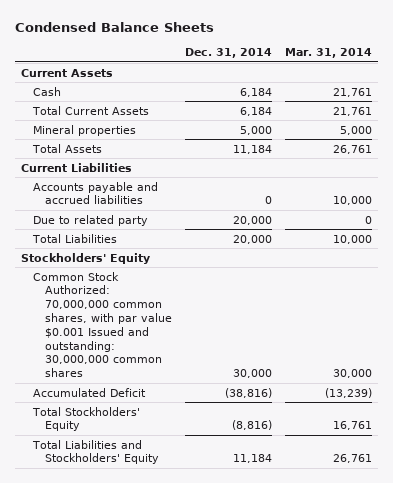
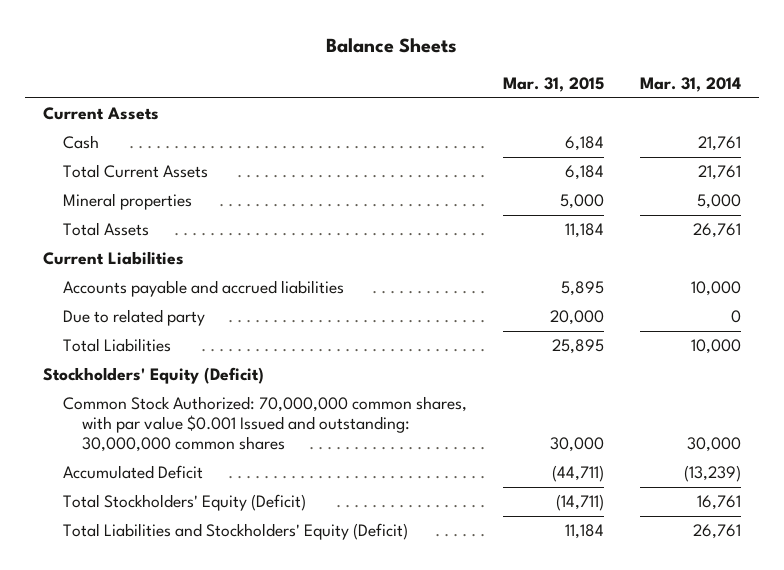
- Condensed Balance Sheets
+ Balance Sheets
- | Dec. 31, 2014 | Mar. 31, 2014
+ | Mar. 31, 2015 | Mar. 31, 2014
- Stockholders' Equity
+ Stockholders' Equity (Deficit)
- Total Stockholders' Equity | (8,816) | 16,761
- Total Liabilities and Stockholders' Equity | 11,184 | 26,761
+ Total Stockholders' Equity (Deficit) | (14,711) | 16,761
+ Total Liabilities and Stockholders' Equity (Deficit) | 11,184 | 26,761

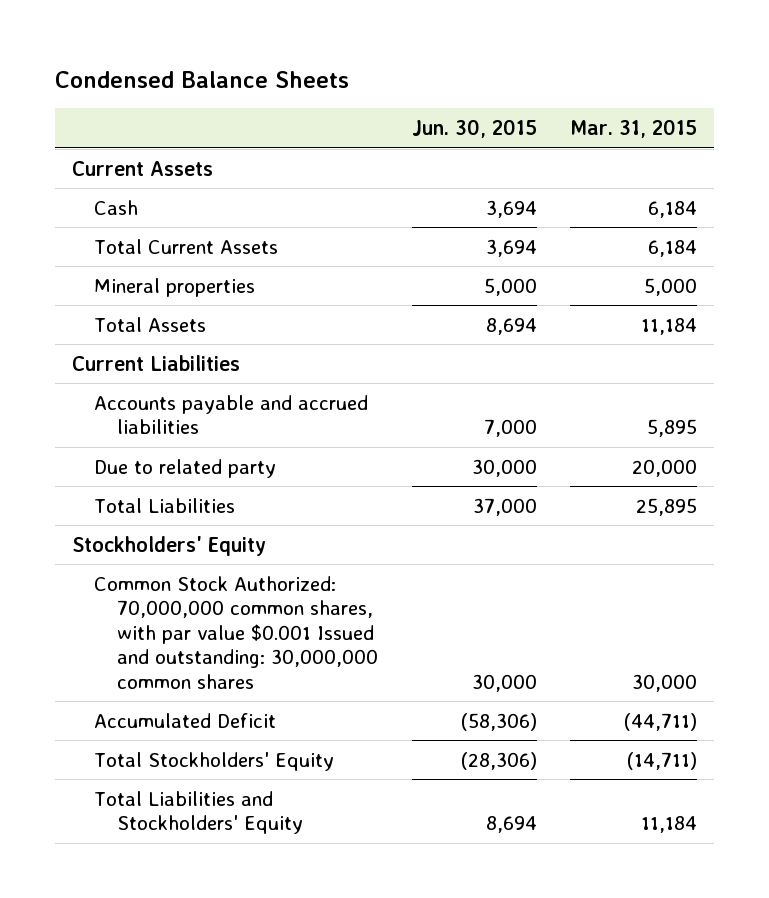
- Balance Sheets
+ Condensed Balance Sheets
- | Mar. 31, 2015 | Mar. 31, 2014
+ | Jun. 30, 2015 | Mar. 31, 2015
- Stockholders' Equity (Deficit)
+ Stockholders' Equity
- Total Stockholders' Equity (Deficit) | (14,711) | 16,761
- Total Liabilities and Stockholders' Equity (Deficit) | 11,184 | 26,761
+ Total Stockholders' Equity | (28,306) | (14,711)
+ Total Liabilities and Stockholders' Equity | 8,694 | 11,184

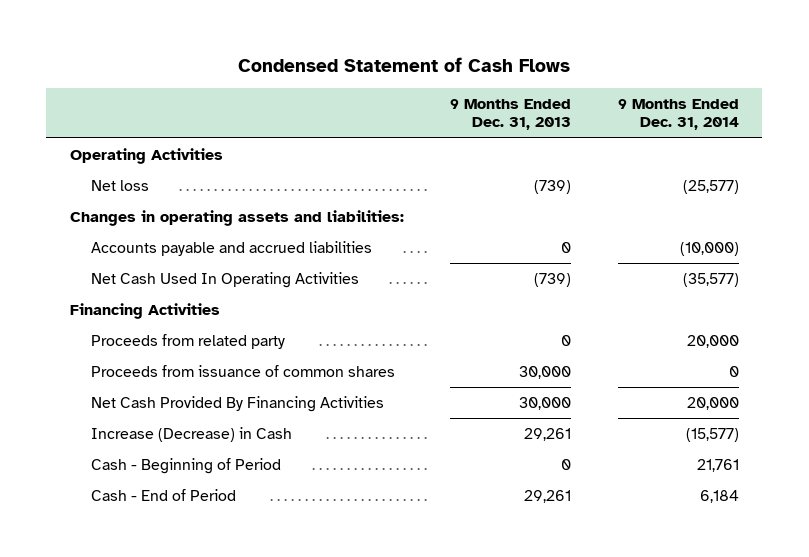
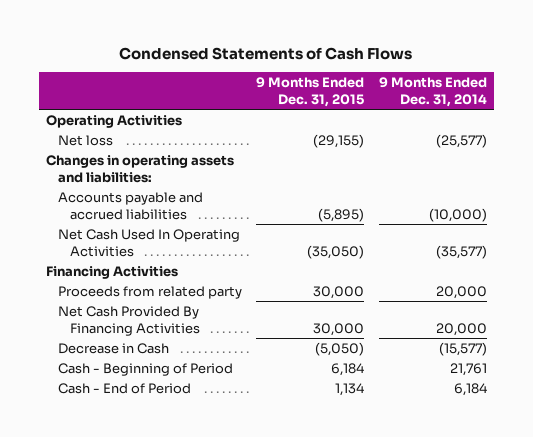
- Condensed Statement of Cash Flows
+ Condensed Statements of Cash Flows
- | 9 Months Ended Dec. 31, 2013 | 9 Months Ended Dec. 31, 2014
+ | 9 Months Ended Dec. 31, 2015 | 9 Months Ended Dec. 31, 2014
- Proceeds from issuance of common shares | 30,000 | 0
- Increase (Decrease) in Cash | 29,261 | (15,577)
+ Decrease in Cash | (5,050) | (15,577)

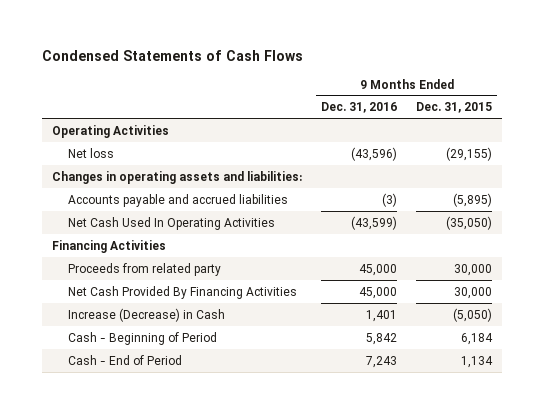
- | 9 Months Ended Dec. 31, 2015 | 9 Months Ended Dec. 31, 2014
+ | 9 Months Ended Dec. 31, 2016 | 9 Months Ended Dec. 31, 2015
- Decrease in Cash | (5,050) | (15,577)
+ Increase (Decrease) in Cash | 1,401 | (5,050)

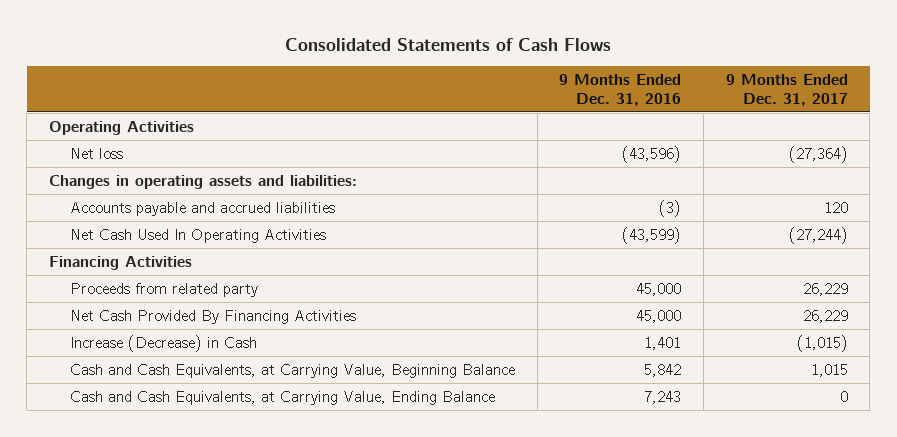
- Condensed Statements of Cash Flows
+ Consolidated Statements of Cash Flows
- | 9 Months Ended Dec. 31, 2016 | 9 Months Ended Dec. 31, 2015
+ | 9 Months Ended Dec. 31, 2016 | 9 Months Ended Dec. 31, 2017
- Cash - Beginning of Period | 5,842 | 6,184
- Cash - End of Period | 7,243 | 1,134
+ Cash and Cash Equivalents, at Carrying Value, Beginning Balance | 5,842 | 1,015
+ Cash and Cash Equivalents, at Carrying Value, Ending Balance | 7,243 | 0

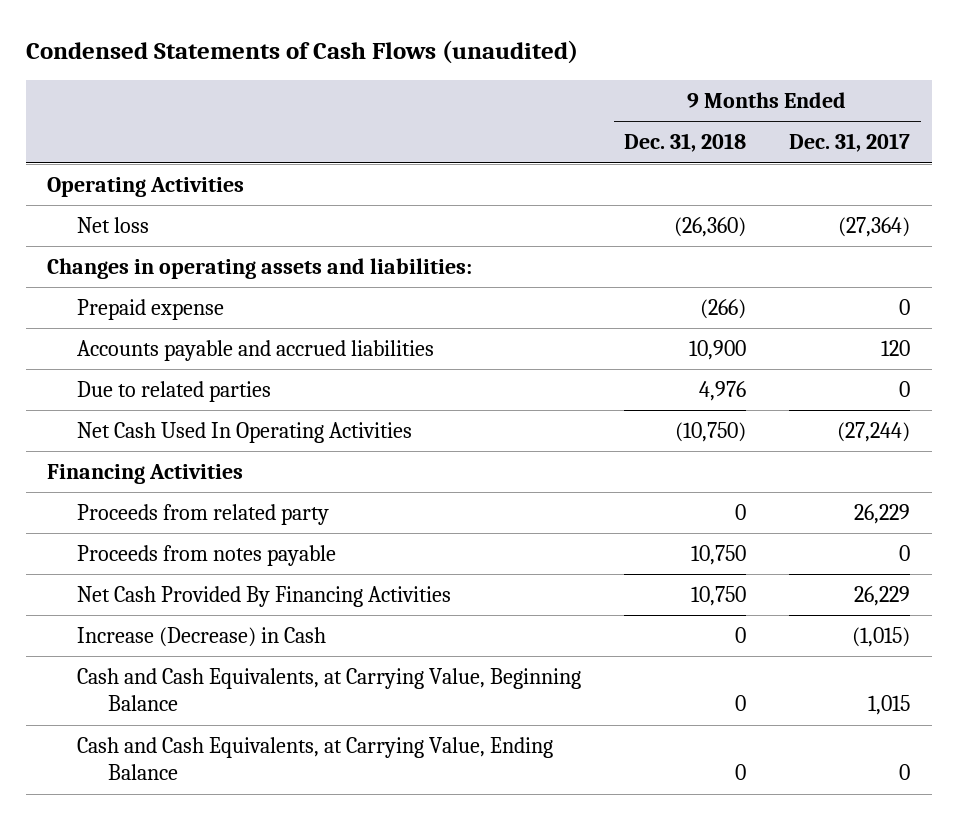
- Consolidated Statements of Cash Flows
+ Condensed Statements of Cash Flows (unaudited)
- | 9 Months Ended Dec. 31, 2016 | 9 Months Ended Dec. 31, 2017
+ | 9 Months Ended Dec. 31, 2018 | 9 Months Ended Dec. 31, 2017
+ Prepaid expense | (266) | 0
+ Due to related parties | 4,976 | 0
+ Proceeds from notes payable | 10,750 | 0

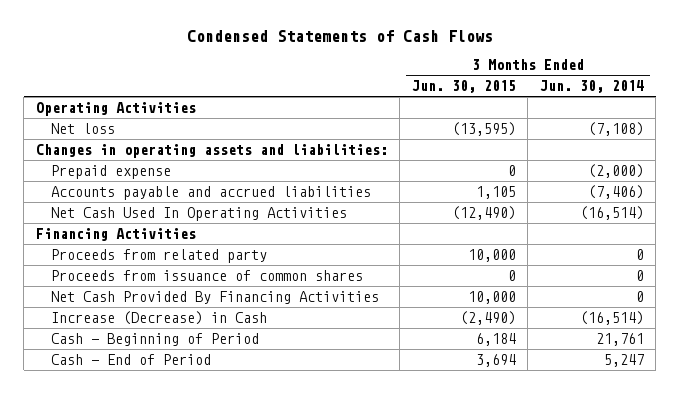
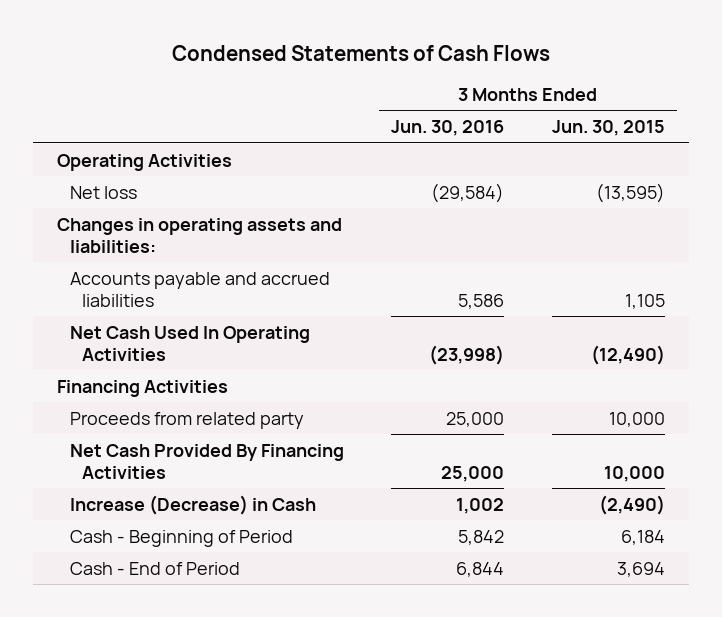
- | 3 Months Ended Jun. 30, 2015 | 3 Months Ended Jun. 30, 2014
+ | 3 Months Ended Jun. 30, 2016 | 3 Months Ended Jun. 30, 2015
- Prepaid expense | 0 | (2,000)
- Proceeds from issuance of common shares | 0 | 0

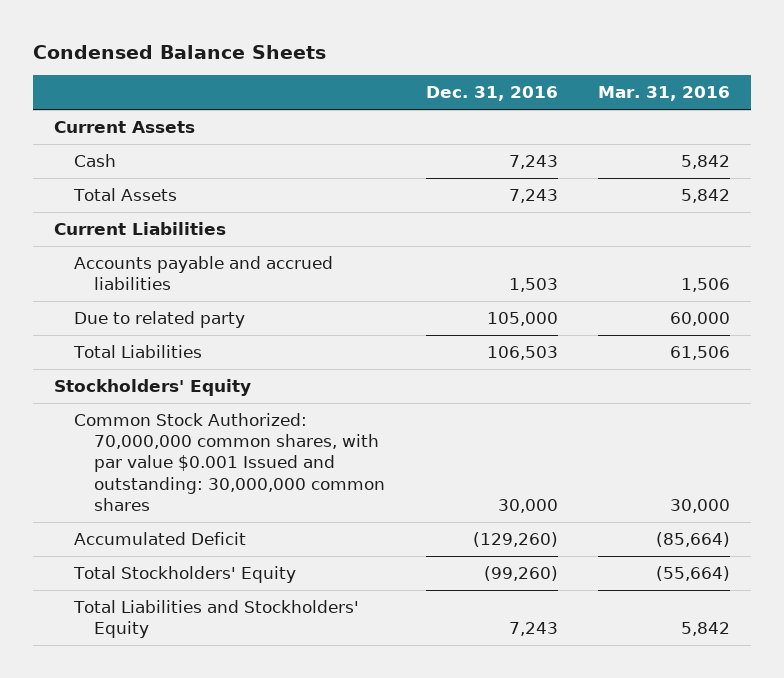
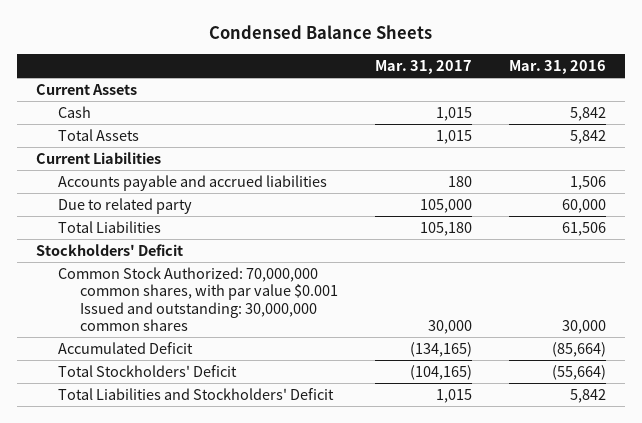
- | Dec. 31, 2016 | Mar. 31, 2016
+ | Mar. 31, 2017 | Mar. 31, 2016
- Stockholders' Equity
+ Stockholders' Deficit
- Total Stockholders' Equity | (99,260) | (55,664)
- Total Liabilities and Stockholders' Equity | 7,243 | 5,842
+ Total Stockholders' Deficit | (104,165) | (55,664)
+ Total Liabilities and Stockholders' Deficit | 1,015 | 5,842

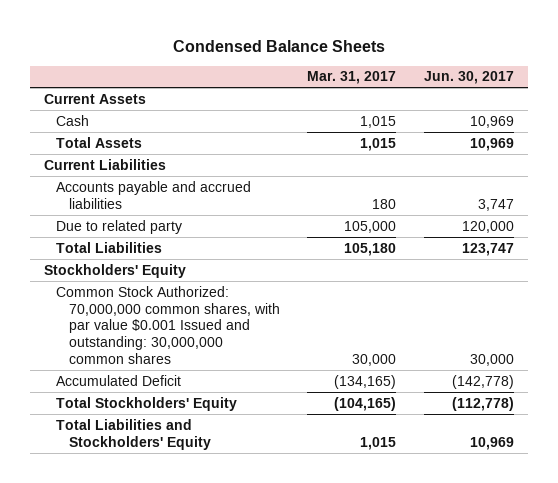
- | Mar. 31, 2017 | Mar. 31, 2016
+ | Mar. 31, 2017 | Jun. 30, 2017
- Stockholders' Deficit
+ Stockholders' Equity
- Total Stockholders' Deficit | (104,165) | (55,664)
- Total Liabilities and Stockholders' Deficit | 1,015 | 5,842
+ Total Stockholders' Equity | (104,165) | (112,778)
+ Total Liabilities and Stockholders' Equity | 1,015 | 10,969

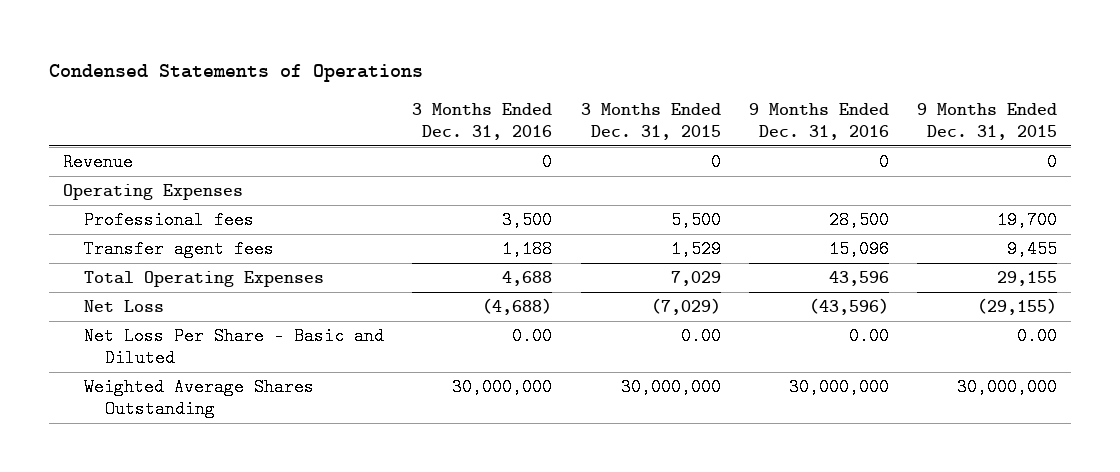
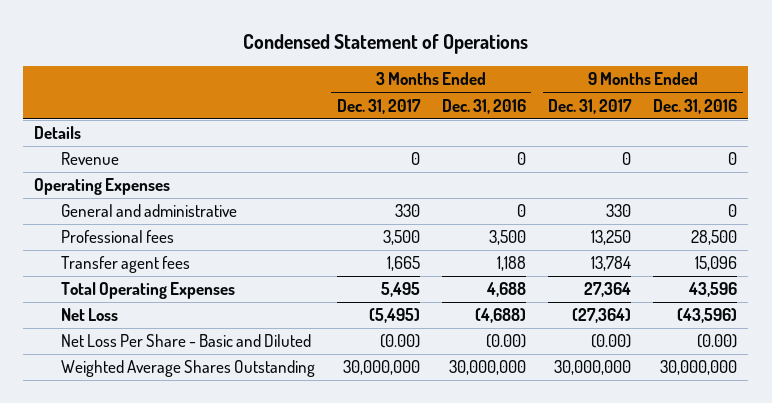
- Condensed Statements of Operations
+ Condensed Statement of Operations
- | 3 Months Ended Dec. 31, 2016 | 3 Months Ended Dec. 31, 2015 | 9 Months Ended Dec. 31, 2016 | 9 Months Ended Dec. 31, 2015
+ | 3 Months Ended Dec. 31, 2017 | 3 Months Ended Dec. 31, 2016 | 9 Months Ended Dec. 31, 2017 | 9 Months Ended Dec. 31, 2016
+ Details
+ General and administrative | 330 | 0 | 330 | 0
- Net Loss Per Share - Basic and Diluted | 0.00 | 0.00 | 0.00 | 0.00
+ Net Loss Per Share - Basic and Diluted | (0.00) | (0.00) | (0.00) | (0.00)

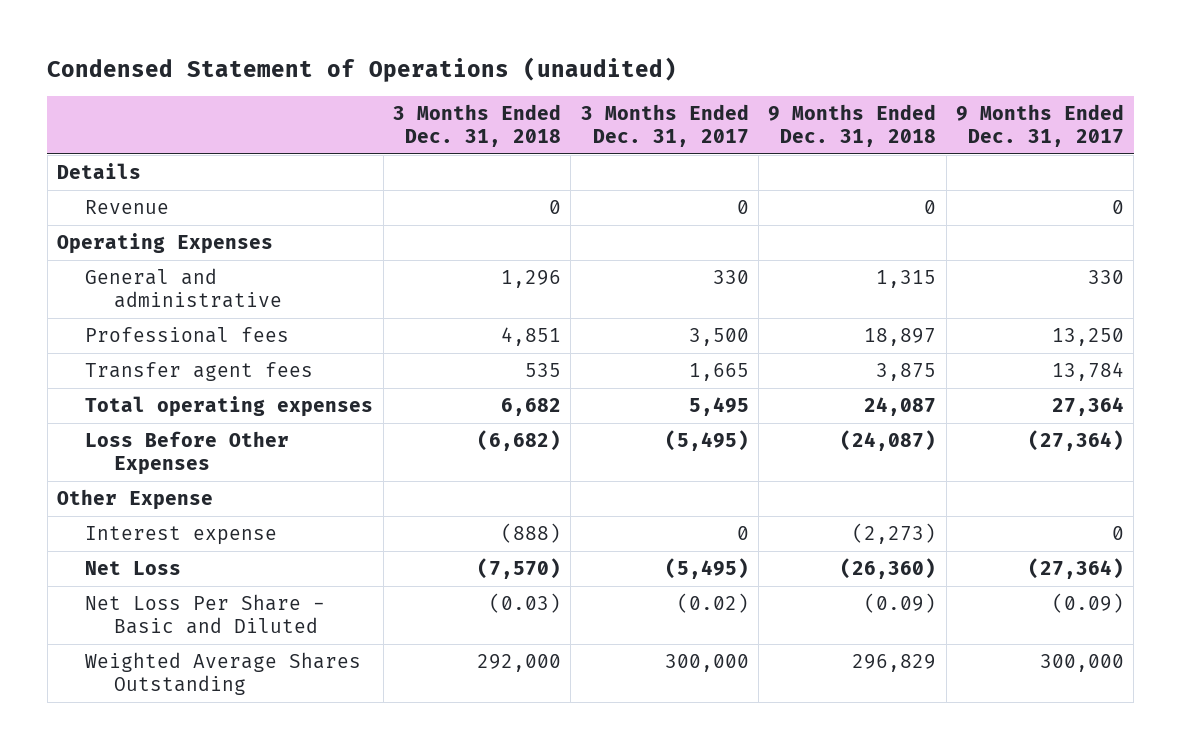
- Condensed Statement of Operations
+ Condensed Statement of Operations (unaudited)
- | 3 Months Ended Dec. 31, 2017 | 3 Months Ended Dec. 31, 2016 | 9 Months Ended Dec. 31, 2017 | 9 Months Ended Dec. 31, 2016
+ | 3 Months Ended Dec. 31, 2018 | 3 Months Ended Dec. 31, 2017 | 9 Months Ended Dec. 31, 2018 | 9 Months Ended Dec. 31, 2017
- Total Operating Expenses | 5,495 | 4,688 | 27,364 | 43,596
+ Total operating expenses | 6,682 | 5,495 | 24,087 | 27,364
+ Loss Before Other Expenses | (6,682) | (5,495) | (24,087) | (27,364)
+ Other Expense
+ Interest expense | (888) | 0 | (2,273) | 0
- Net Loss Per Share - Basic and Diluted | (0.00) | (0.00) | (0.00) | (0.00)
- Weighted Average Shares Outstanding | 30,000,000 | 30,000,000 | 30,000,000 | 30,000,000
+ Net Loss Per Share - Basic and Diluted | (0.03) | (0.02) | (0.09) | (0.09)
+ Weighted Average Shares Outstanding | 292,000 | 300,000 | 296,829 | 300,000

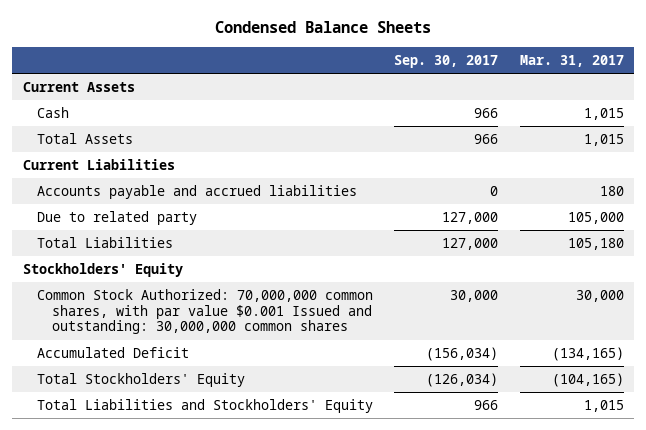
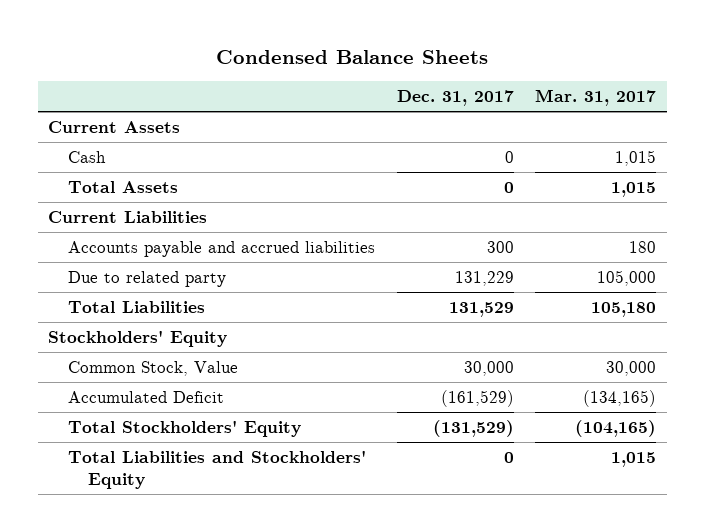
- | Sep. 30, 2017 | Mar. 31, 2017
+ | Dec. 31, 2017 | Mar. 31, 2017
- Common Stock Authorized: 70,000,000 common shares, with par value $0.001 Issued and outstanding: 30,000,000 common shares | 30,000 | 30,000
+ Common Stock, Value | 30,000 | 30,000

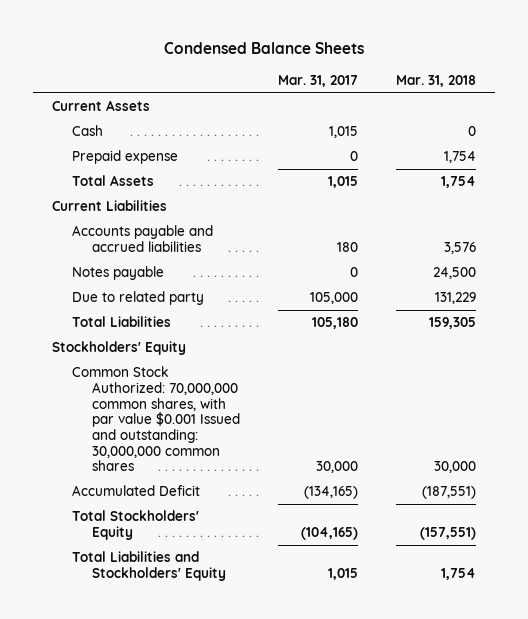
- | Dec. 31, 2017 | Mar. 31, 2017
+ | Mar. 31, 2017 | Mar. 31, 2018
+ Prepaid expense | 0 | 1,754
+ Notes payable | 0 | 24,500
- Common Stock, Value | 30,000 | 30,000
+ Common Stock Authorized: 70,000,000 common shares, with par value $0.001 Issued and outstanding: 30,000,000 common shares | 30,000 | 30,000

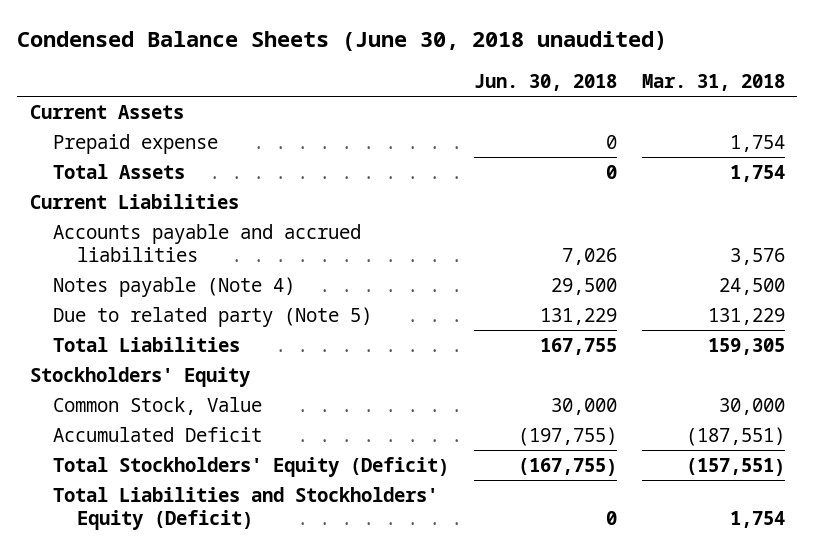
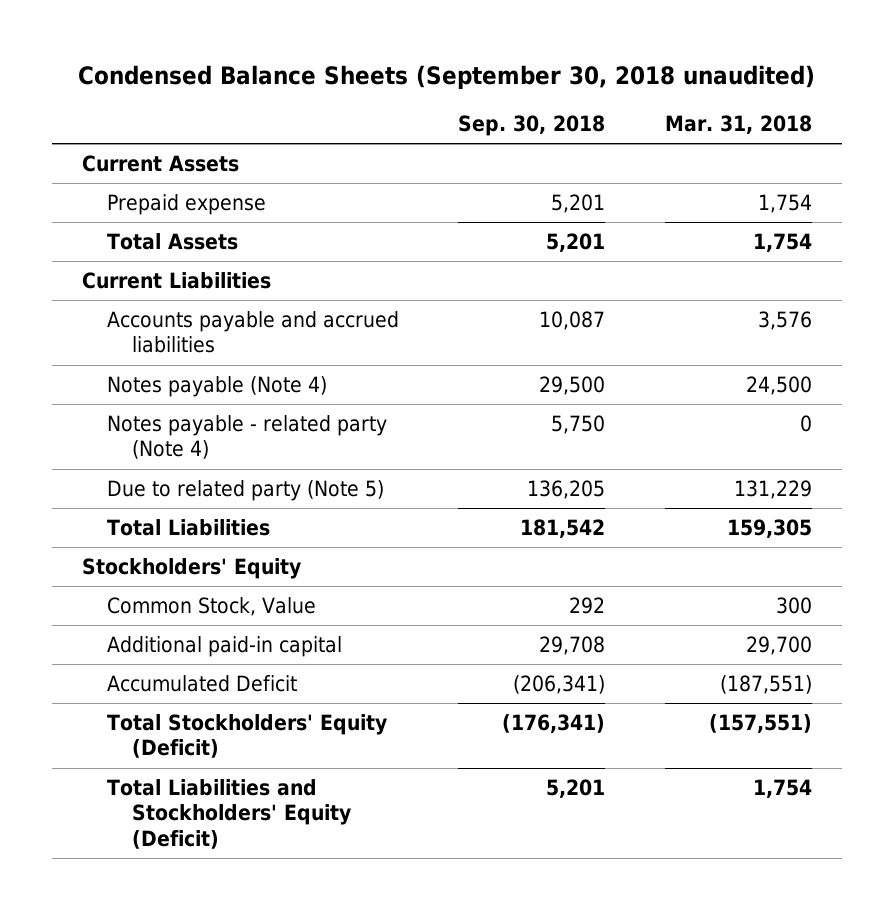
- Condensed Balance Sheets (June 30, 2018 unaudited)
+ Condensed Balance Sheets (September 30, 2018 unaudited)
- | Jun. 30, 2018 | Mar. 31, 2018
+ | Sep. 30, 2018 | Mar. 31, 2018
+ Notes payable - related party (Note 4) | 5,750 | 0
- Common Stock, Value | 30,000 | 30,000
+ Common Stock, Value | 292 | 300
+ Additional paid-in capital | 29,708 | 29,700

